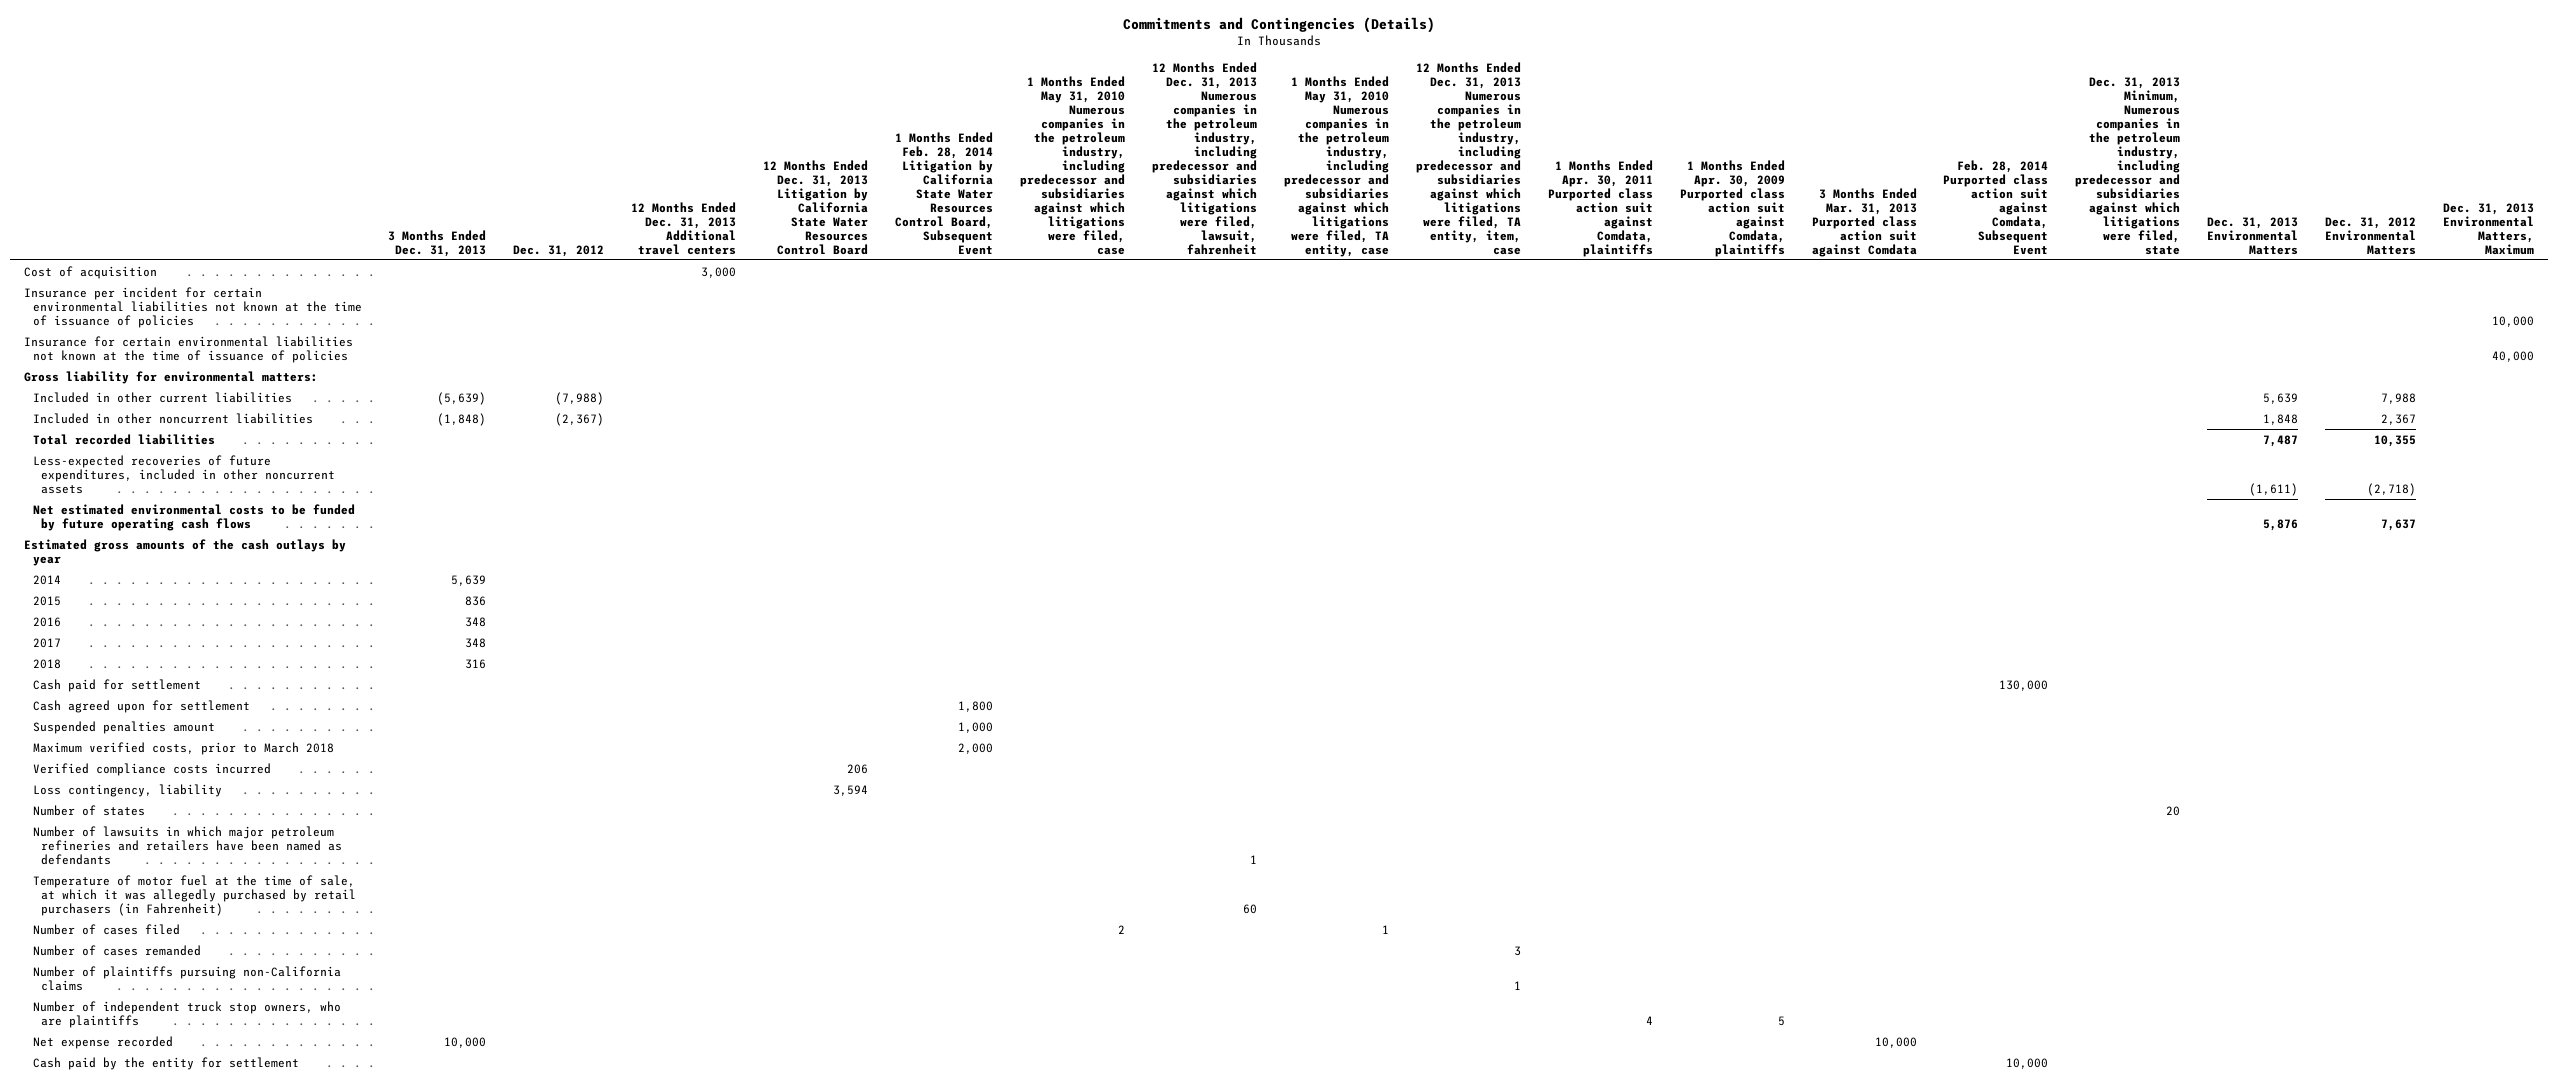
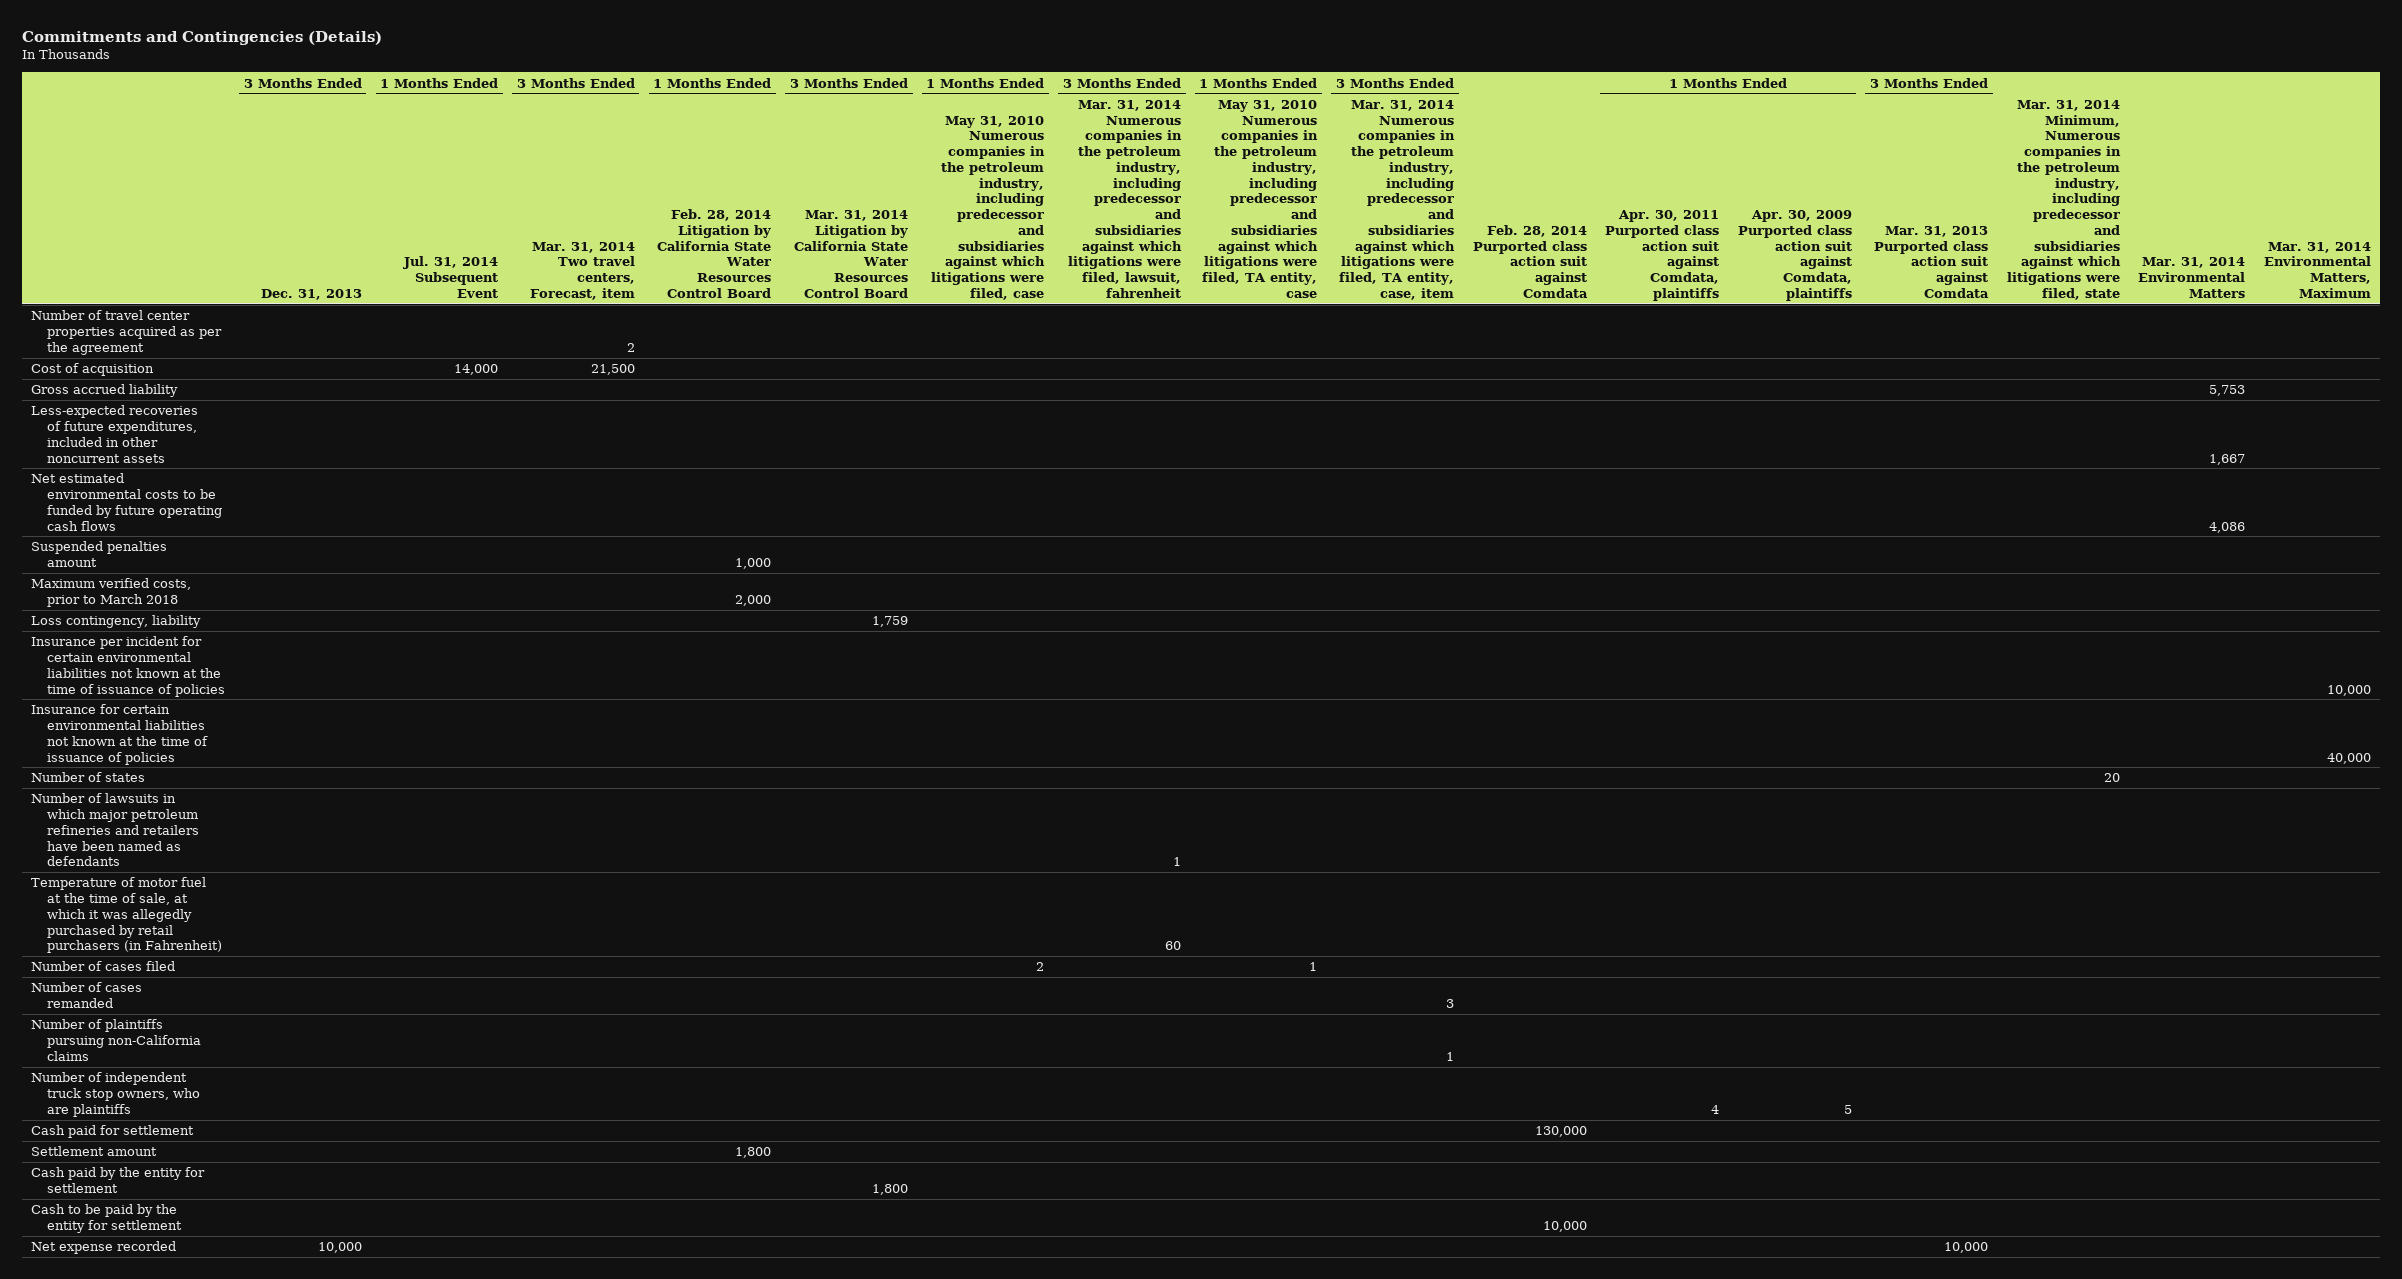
- | 3 Months Ended Dec. 31, 2013 | Dec. 31, 2012 | 12 Months Ended Dec. 31, 2013 Additional travel centers | 12 Months Ended Dec. 31, 2013 Litigation by California State Water Resources Control Board | 1 Months Ended Feb. 28, 2014 Litigation by California State Water Resources Control Board, Subsequent Event | 1 Months Ended May 31, 2010 Numerous companies in the petroleum industry, including predecessor and subsidiaries against which litigations were filed, case | 12 Months Ended Dec. 31, 2013 Numerous companies in the petroleum industry, including predecessor and subsidiaries against which litigations were filed, lawsuit, fahrenheit | 1 Months Ended May 31, 2010 Numerous companies in the petroleum industry, including predecessor and subsidiaries against which litigations were filed, TA entity, case | 12 Months Ended Dec. 31, 2013 Numerous companies in the petroleum industry, including predecessor and subsidiaries against which litigations were filed, TA entity, item, case | 1 Months Ended Apr. 30, 2011 Purported class action suit against Comdata, plaintiffs | 1 Months Ended Apr. 30, 2009 Purported class action suit against Comdata, plaintiffs | 3 Months Ended Mar. 31, 2013 Purported class action suit against Comdata | Feb. 28, 2014 Purported class action suit against Comdata, Subsequent Event | Dec. 31, 2013 Minimum, Numerous companies in the petroleum industry, including predecessor and subsidiaries against which litigations were filed, state | Dec. 31, 2013 Environmental Matters | Dec. 31, 2012 Environmental Matters | Dec. 31, 2013 Environmental Matters, Maximum
+ | 3 Months Ended Dec. 31, 2013 | 1 Months Ended Jul. 31, 2014 Subsequent Event | 3 Months Ended Mar. 31, 2014 Two travel centers, Forecast, item | 1 Months Ended Feb. 28, 2014 Litigation by California State Water Resources Control Board | 3 Months Ended Mar. 31, 2014 Litigation by California State Water Resources Control Board | 1 Months Ended May 31, 2010 Numerous companies in the petroleum industry, including predecessor and subsidiaries against which litigations were filed, case | 3 Months Ended Mar. 31, 2014 Numerous companies in the petroleum industry, including predecessor and subsidiaries against which litigations were filed, lawsuit, fahrenheit | 1 Months Ended May 31, 2010 Numerous companies in the petroleum industry, including predecessor and subsidiaries against which litigations were filed, TA entity, case | 3 Months Ended Mar. 31, 2014 Numerous companies in the petroleum industry, including predecessor and subsidiaries against which litigations were filed, TA entity, case, item | Feb. 28, 2014 Purported class action suit against Comdata | 1 Months Ended Apr. 30, 2011 Purported class action suit against Comdata, plaintiffs | 1 Months Ended Apr. 30, 2009 Purported class action suit against Comdata, plaintiffs | 3 Months Ended Mar. 31, 2013 Purported class action suit against Comdata | Mar. 31, 2014 Minimum, Numerous companies in the petroleum industry, including predecessor and subsidiaries against which litigations were filed, state | Mar. 31, 2014 Environmental Matters | Mar. 31, 2014 Environmental Matters, Maximum
+ Number of travel center properties acquired as per the agreement | | | 2 | | | | | | | | | | | | |
- Gross liability for environmental matters:
- Included in other current liabilities | (5,639) | (7,988) | | | | | | | | | | | | | 5,639 | 7,988 |
- Included in other noncurrent liabilities | (1,848) | (2,367) | | | | | | | | | | | | | 1,848 | 2,367 |
- Total recorded liabilities | | | | | | | | | | | | | | | 7,487 | 10,355 |
+ Gross accrued liability | | | | | | | | | | | | | | | 5,753 |
- Estimated gross amounts of the cash outlays by year
- 2014 | 5,639 | | | | | | | | | | | | | | | |
- 2015 | 836 | | | | | | | | | | | | | | | |
- 2016 | 348 | | | | | | | | | | | | | | | |
- 2017 | 348 | | | | | | | | | | | | | | | |
- 2018 | 316 | | | | | | | | | | | | | | | |
- Cash agreed upon for settlement | | | | | 1,800 | | | | | | | | | | | |
- Verified compliance costs incurred | | | | 206 | | | | | | | | | | | | |
moved down: Insurance per incident for certain environmental liabilities not known at the time of issuance of policies | | | | | | | | | | | | | | | | 10,000
moved down: Insurance for certain environmental liabilities not known at the time of issuance of policies | | | | | | | | | | | | | | | | 40,000
moved down: Cash paid for settlement | | | | | | | | | | 130,000 | | | | | |
+ Settlement amount | | | | 1,800 | | | | | | | | | | | |
+ Cash to be paid by the entity for settlement | | | | | | | | | | 10,000 | | | | | |
moved down: Net expense recorded | 10,000 | | | | | | | | | | | | 10,000 | | |

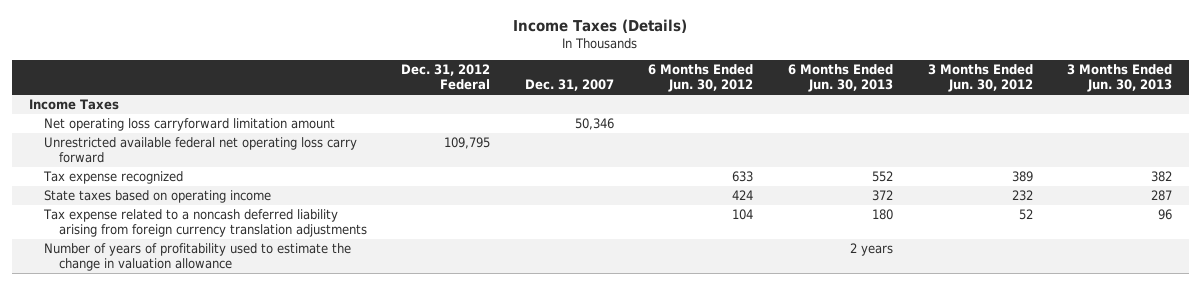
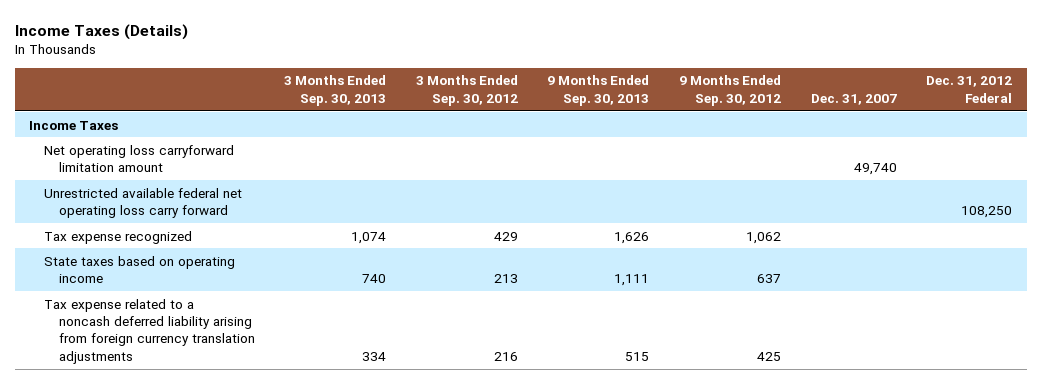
- | Dec. 31, 2012 Federal | Dec. 31, 2007 | 6 Months Ended Jun. 30, 2012 | 6 Months Ended Jun. 30, 2013 | 3 Months Ended Jun. 30, 2012 | 3 Months Ended Jun. 30, 2013
+ | 3 Months Ended Sep. 30, 2013 | 3 Months Ended Sep. 30, 2012 | 9 Months Ended Sep. 30, 2013 | 9 Months Ended Sep. 30, 2012 | Dec. 31, 2007 | Dec. 31, 2012 Federal
- Net operating loss carryforward limitation amount | | 50,346 | | | |
- Unrestricted available federal net operating loss carry forward | 109,795 | | | | |
+ Net operating loss carryforward limitation amount | | | | | 49,740 |
+ Unrestricted available federal net operating loss carry forward | | | | | | 108,250
- Number of years of profitability used to estimate the change in valuation allowance | | | | 2 years | |

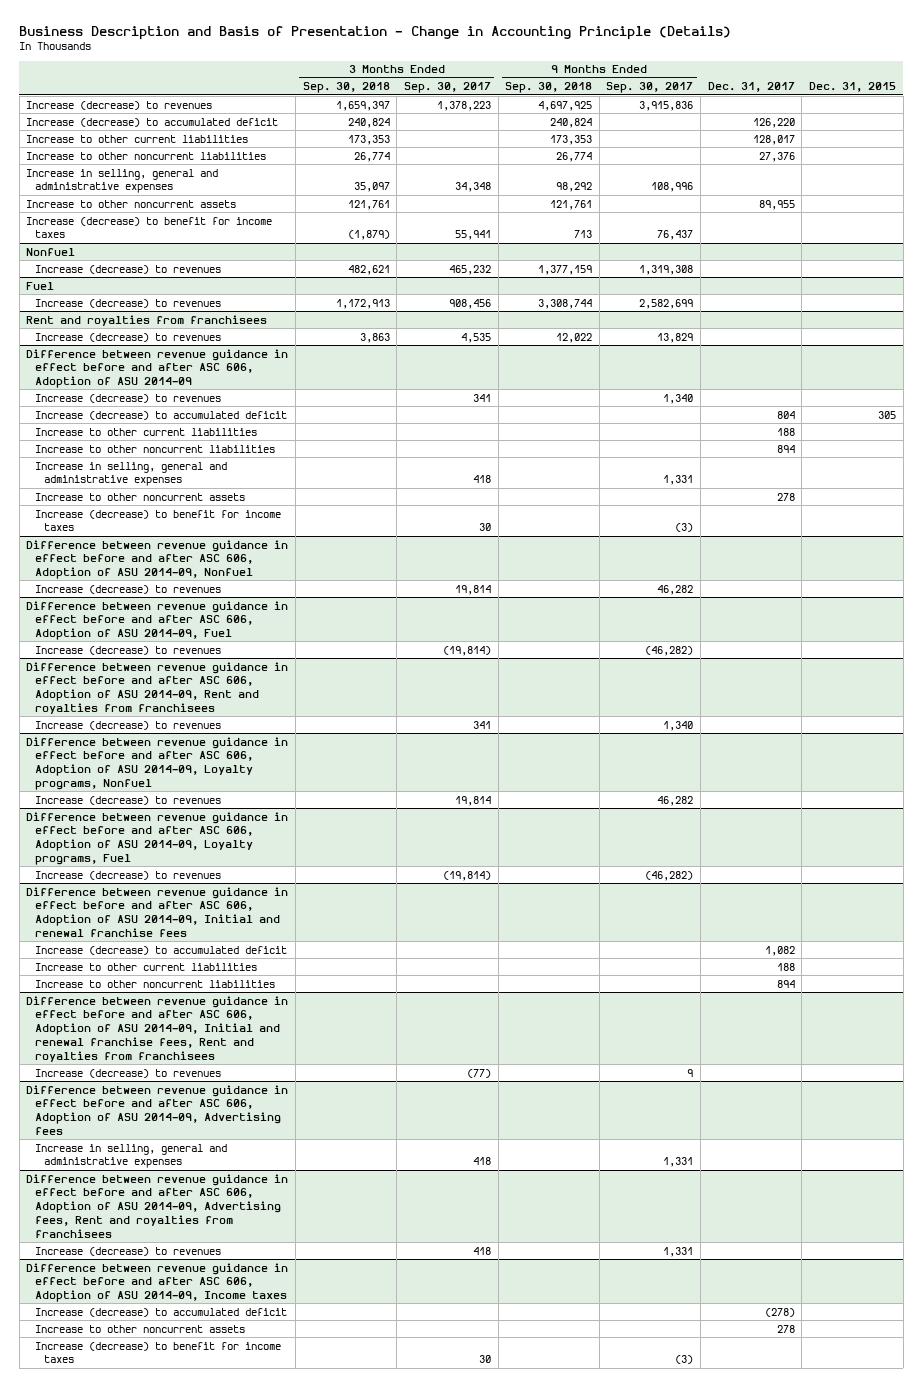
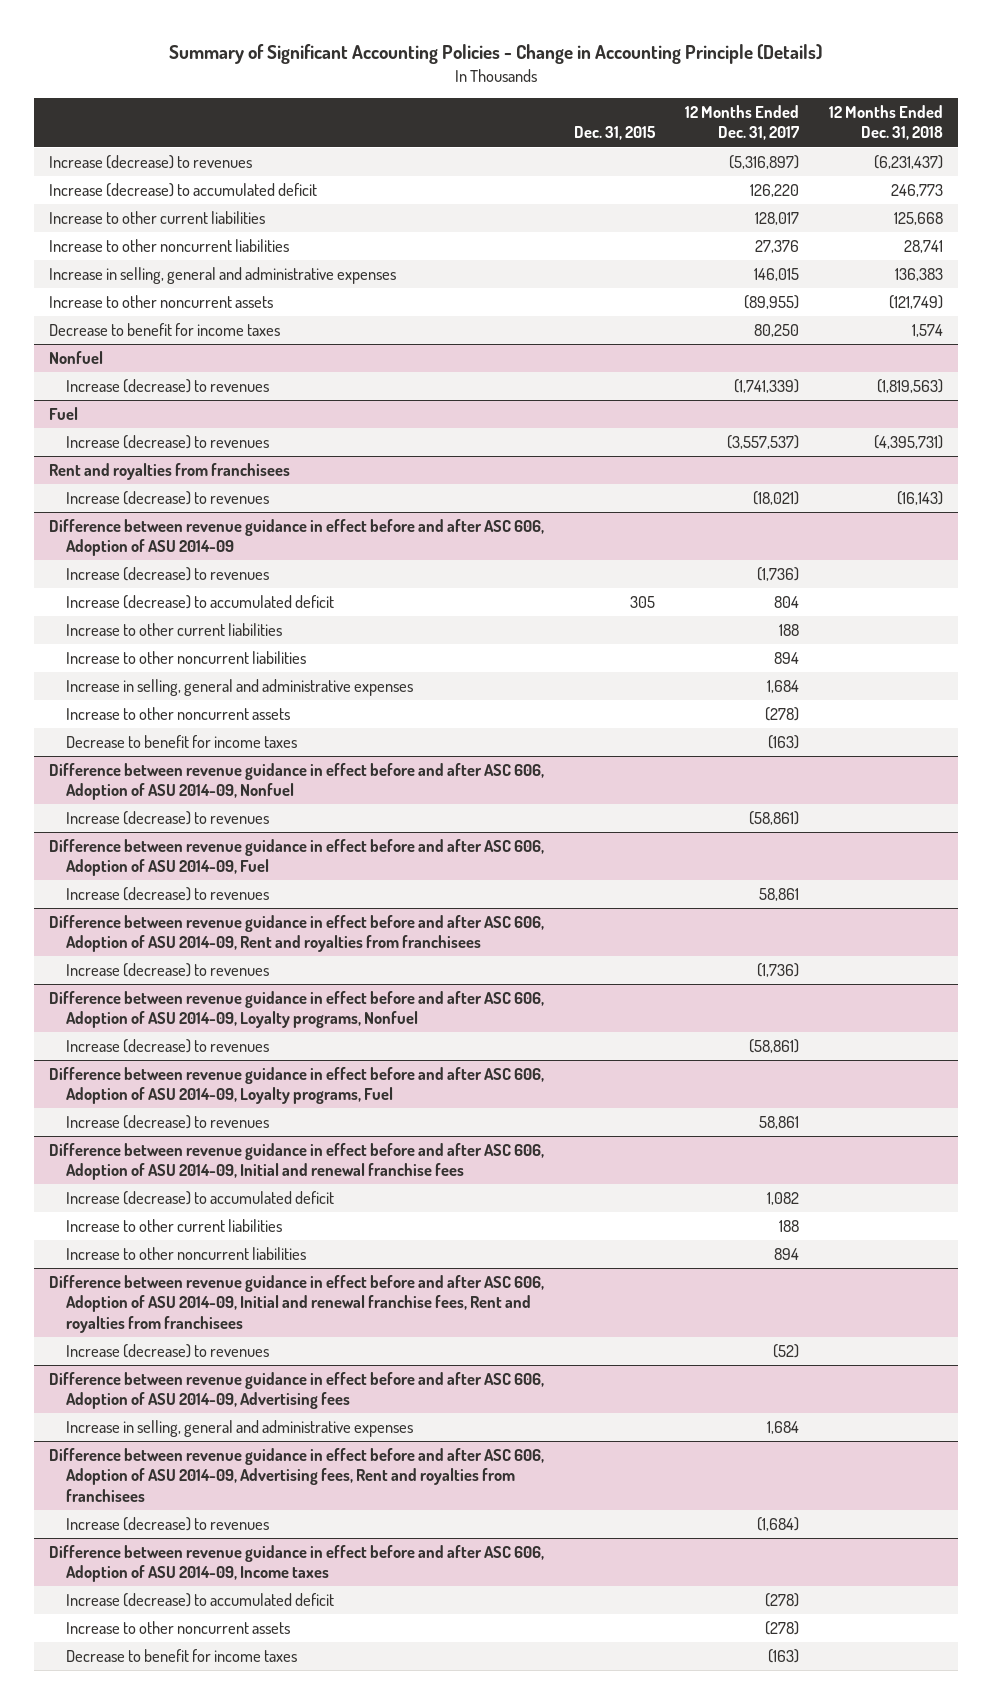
- Business Description and Basis of Presentation - Change in Accounting Principle (Details)
+ Summary of Significant Accounting Policies - Change in Accounting Principle (Details)
- | 3 Months Ended Sep. 30, 2018 | 3 Months Ended Sep. 30, 2017 | 9 Months Ended Sep. 30, 2018 | 9 Months Ended Sep. 30, 2017 | Dec. 31, 2017 | Dec. 31, 2015
+ | Dec. 31, 2015 | 12 Months Ended Dec. 31, 2017 | 12 Months Ended Dec. 31, 2018
- Increase (decrease) to benefit for income taxes | (1,879) | 55,941 | 713 | 76,437 | |
+ Decrease to benefit for income taxes | | 80,250 | 1,574
@ Difference between revenue guidance in effect before and after ASC 606, Adoption of ASU 2014-09
- Increase (decrease) to benefit for income taxes | | 30 | | (3) | |
+ Decrease to benefit for income taxes | | (163) |
@ Difference between revenue guidance in effect before and after ASC 606, Adoption of ASU 2014-09, Income taxes
- Increase (decrease) to benefit for income taxes | | 30 | | (3) | |
+ Decrease to benefit for income taxes | | (163) |

